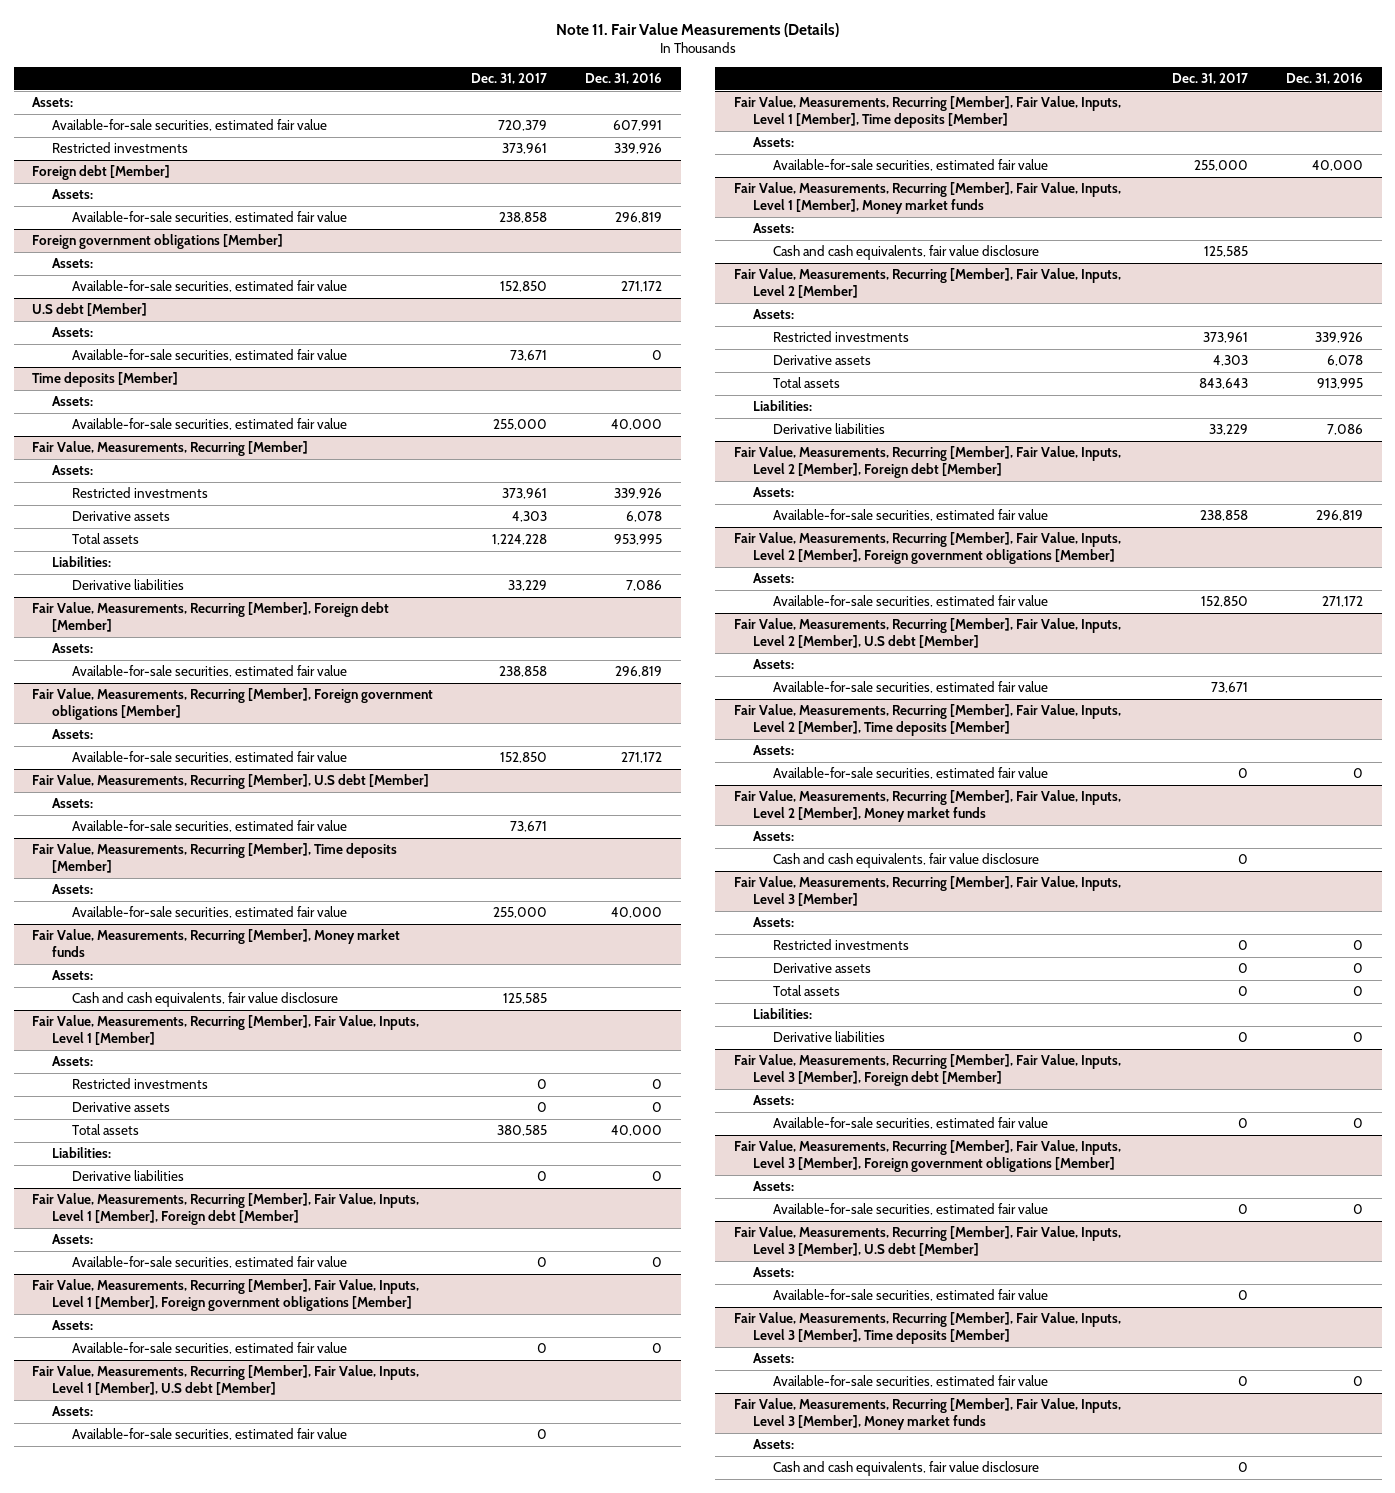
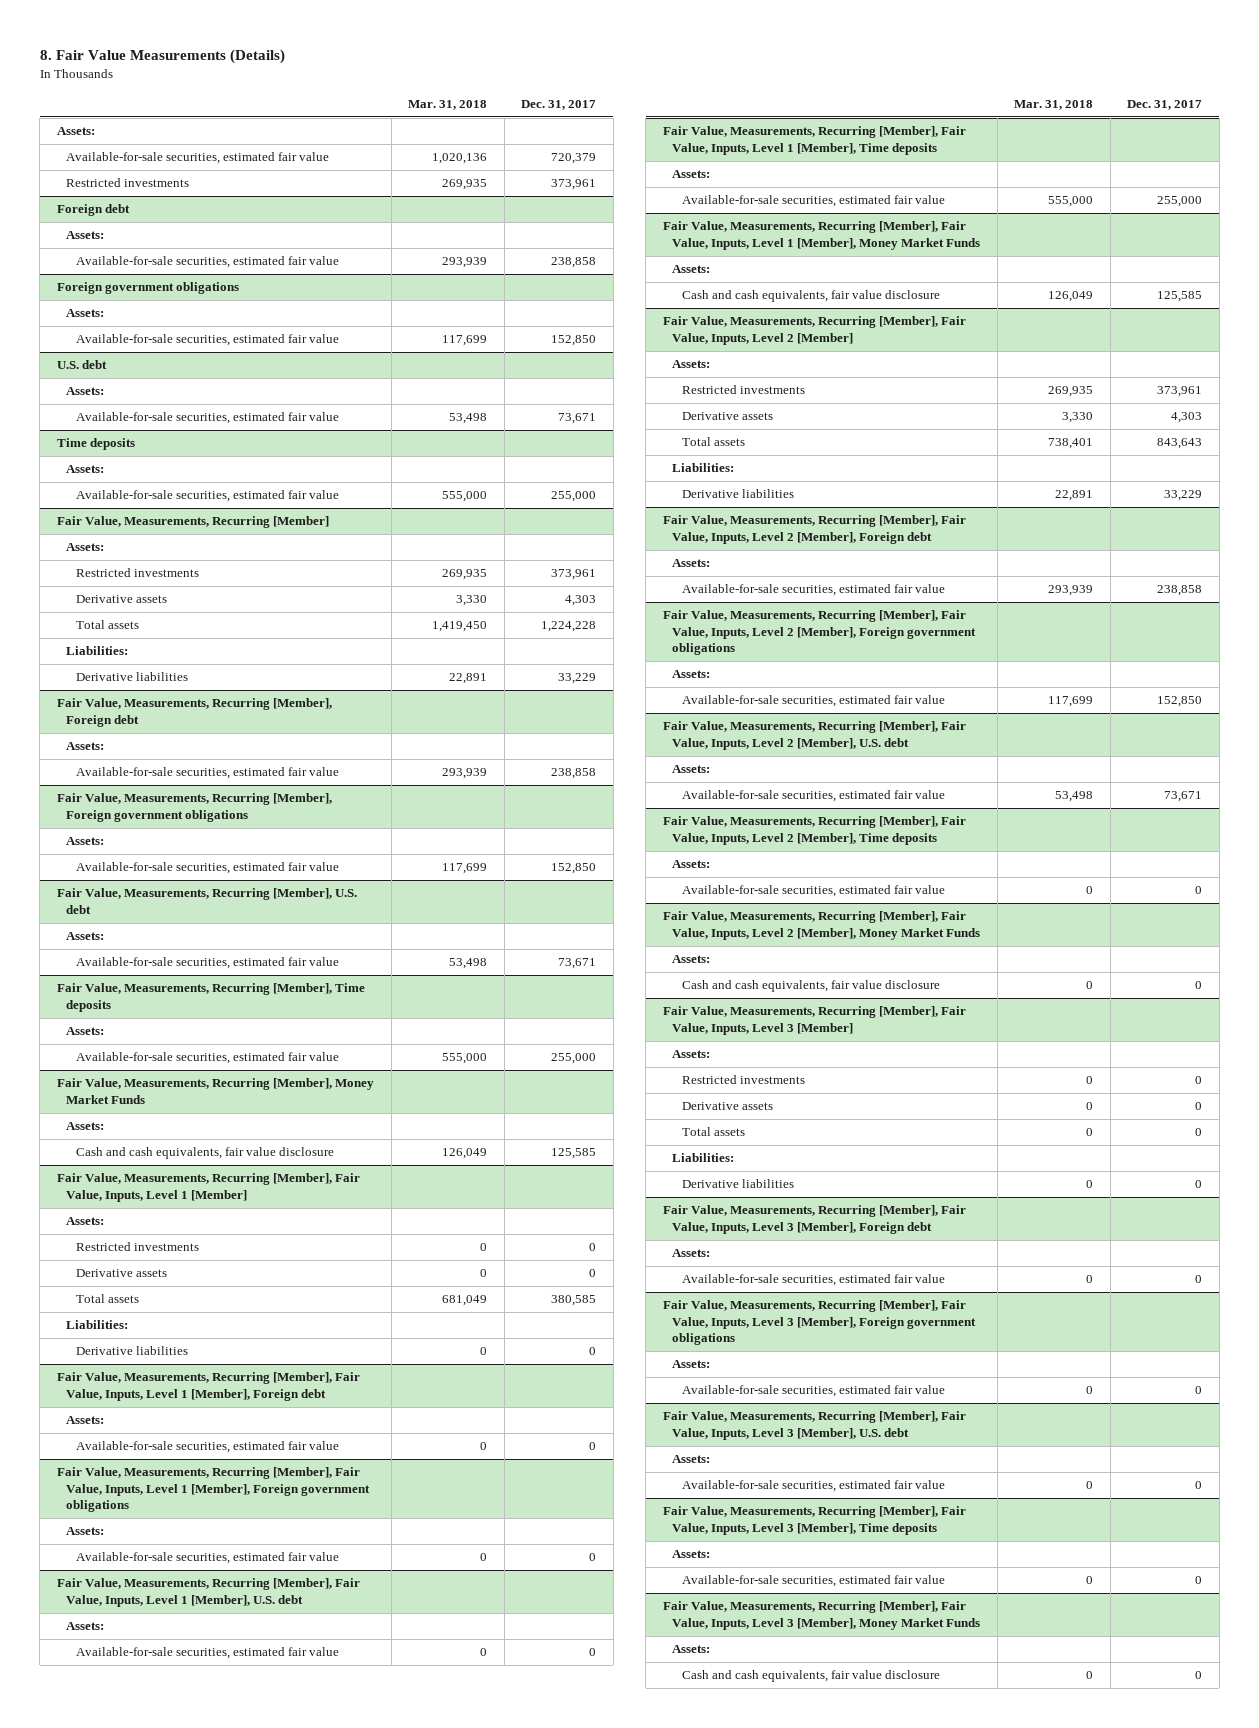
- Note 11. Fair Value Measurements (Details)
+ 8. Fair Value Measurements (Details)
- | Dec. 31, 2017 | Dec. 31, 2016
+ | Mar. 31, 2018 | Dec. 31, 2017
- Foreign debt [Member]
+ Foreign debt
- Foreign government obligations [Member]
+ Foreign government obligations
- U.S debt [Member]
+ U.S. debt
- Time deposits [Member]
+ Time deposits
- Fair Value, Measurements, Recurring [Member], Foreign debt [Member]
+ Fair Value, Measurements, Recurring [Member], Foreign debt
- Fair Value, Measurements, Recurring [Member], Foreign government obligations [Member]
+ Fair Value, Measurements, Recurring [Member], Foreign government obligations
- Fair Value, Measurements, Recurring [Member], U.S debt [Member]
+ Fair Value, Measurements, Recurring [Member], U.S. debt
- Fair Value, Measurements, Recurring [Member], Time deposits [Member]
+ Fair Value, Measurements, Recurring [Member], Time deposits
- Fair Value, Measurements, Recurring [Member], Money market funds
+ Fair Value, Measurements, Recurring [Member], Money Market Funds
- Fair Value, Measurements, Recurring [Member], Fair Value, Inputs, Level 1 [Member], Foreign debt [Member]
+ Fair Value, Measurements, Recurring [Member], Fair Value, Inputs, Level 1 [Member], Foreign debt
- Fair Value, Measurements, Recurring [Member], Fair Value, Inputs, Level 1 [Member], Foreign government obligations [Member]
+ Fair Value, Measurements, Recurring [Member], Fair Value, Inputs, Level 1 [Member], Foreign government obligations
- Fair Value, Measurements, Recurring [Member], Fair Value, Inputs, Level 1 [Member], U.S debt [Member]
+ Fair Value, Measurements, Recurring [Member], Fair Value, Inputs, Level 1 [Member], U.S. debt
- Fair Value, Measurements, Recurring [Member], Fair Value, Inputs, Level 1 [Member], Time deposits [Member]
+ Fair Value, Measurements, Recurring [Member], Fair Value, Inputs, Level 1 [Member], Time deposits
- Fair Value, Measurements, Recurring [Member], Fair Value, Inputs, Level 1 [Member], Money market funds
+ Fair Value, Measurements, Recurring [Member], Fair Value, Inputs, Level 1 [Member], Money Market Funds
- Fair Value, Measurements, Recurring [Member], Fair Value, Inputs, Level 2 [Member], Foreign debt [Member]
+ Fair Value, Measurements, Recurring [Member], Fair Value, Inputs, Level 2 [Member], Foreign debt
- Fair Value, Measurements, Recurring [Member], Fair Value, Inputs, Level 2 [Member], Foreign government obligations [Member]
+ Fair Value, Measurements, Recurring [Member], Fair Value, Inputs, Level 2 [Member], Foreign government obligations
- Fair Value, Measurements, Recurring [Member], Fair Value, Inputs, Level 2 [Member], U.S debt [Member]
+ Fair Value, Measurements, Recurring [Member], Fair Value, Inputs, Level 2 [Member], U.S. debt
- Fair Value, Measurements, Recurring [Member], Fair Value, Inputs, Level 2 [Member], Time deposits [Member]
+ Fair Value, Measurements, Recurring [Member], Fair Value, Inputs, Level 2 [Member], Time deposits
- Fair Value, Measurements, Recurring [Member], Fair Value, Inputs, Level 2 [Member], Money market funds
+ Fair Value, Measurements, Recurring [Member], Fair Value, Inputs, Level 2 [Member], Money Market Funds
- Fair Value, Measurements, Recurring [Member], Fair Value, Inputs, Level 3 [Member], Foreign debt [Member]
+ Fair Value, Measurements, Recurring [Member], Fair Value, Inputs, Level 3 [Member], Foreign debt
- Fair Value, Measurements, Recurring [Member], Fair Value, Inputs, Level 3 [Member], Foreign government obligations [Member]
+ Fair Value, Measurements, Recurring [Member], Fair Value, Inputs, Level 3 [Member], Foreign government obligations
- Fair Value, Measurements, Recurring [Member], Fair Value, Inputs, Level 3 [Member], U.S debt [Member]
+ Fair Value, Measurements, Recurring [Member], Fair Value, Inputs, Level 3 [Member], U.S. debt
- Fair Value, Measurements, Recurring [Member], Fair Value, Inputs, Level 3 [Member], Time deposits [Member]
+ Fair Value, Measurements, Recurring [Member], Fair Value, Inputs, Level 3 [Member], Time deposits
- Fair Value, Measurements, Recurring [Member], Fair Value, Inputs, Level 3 [Member], Money market funds
+ Fair Value, Measurements, Recurring [Member], Fair Value, Inputs, Level 3 [Member], Money Market Funds

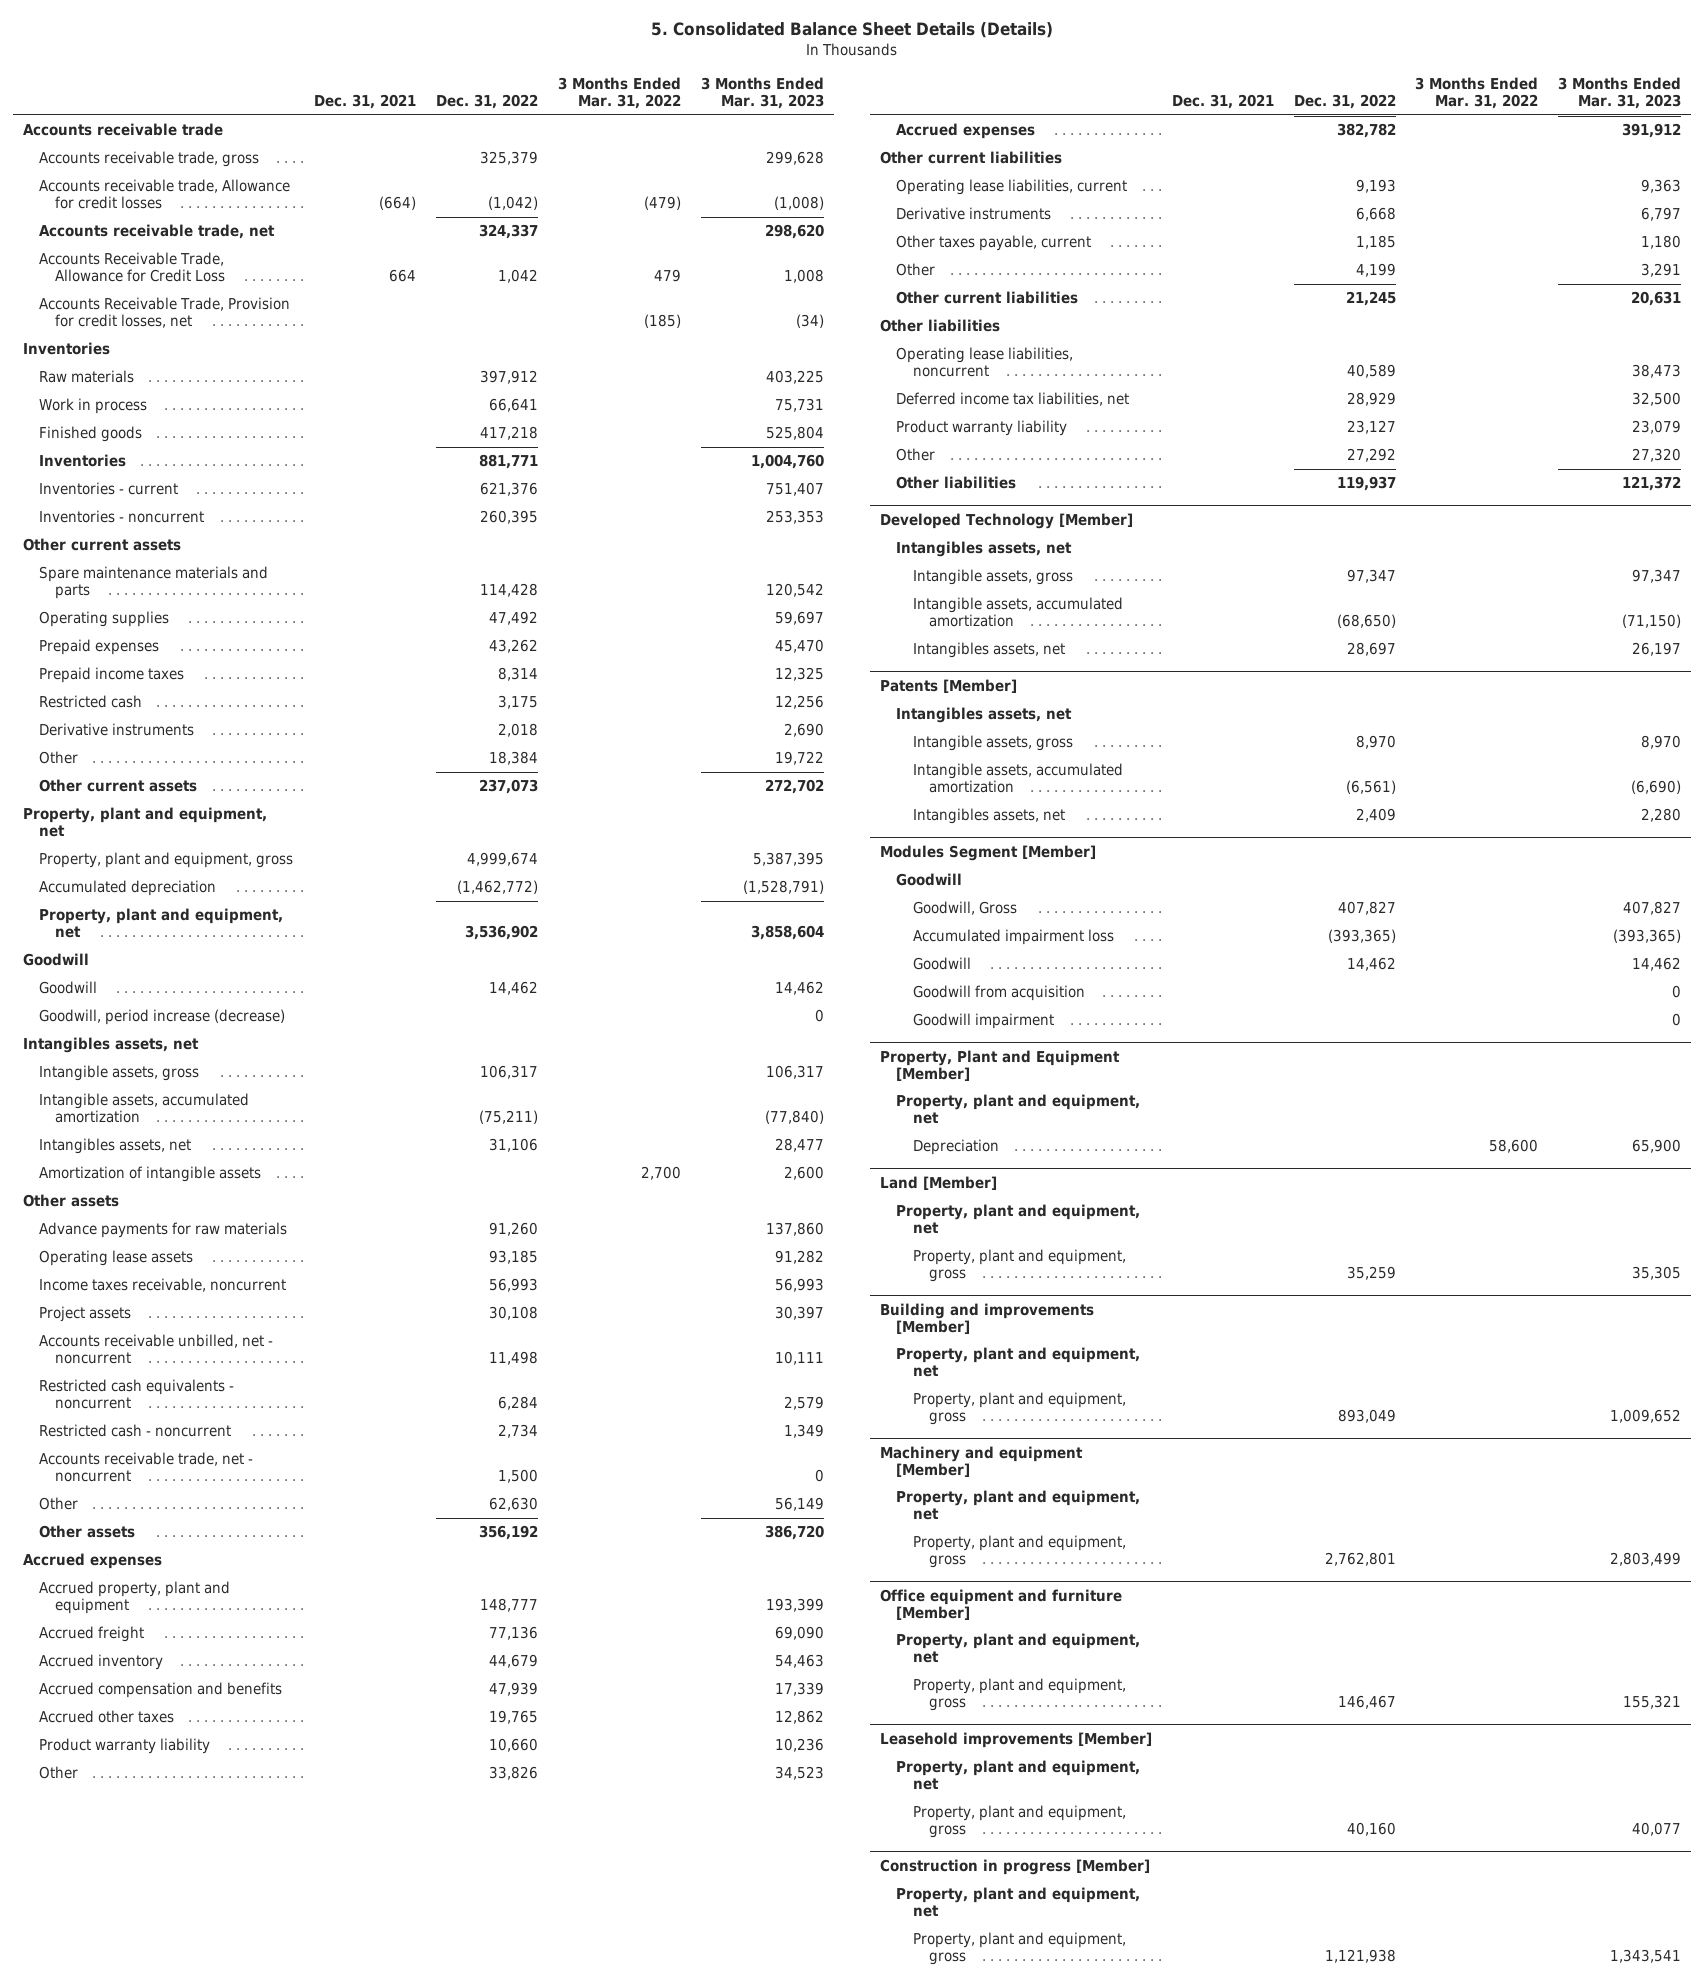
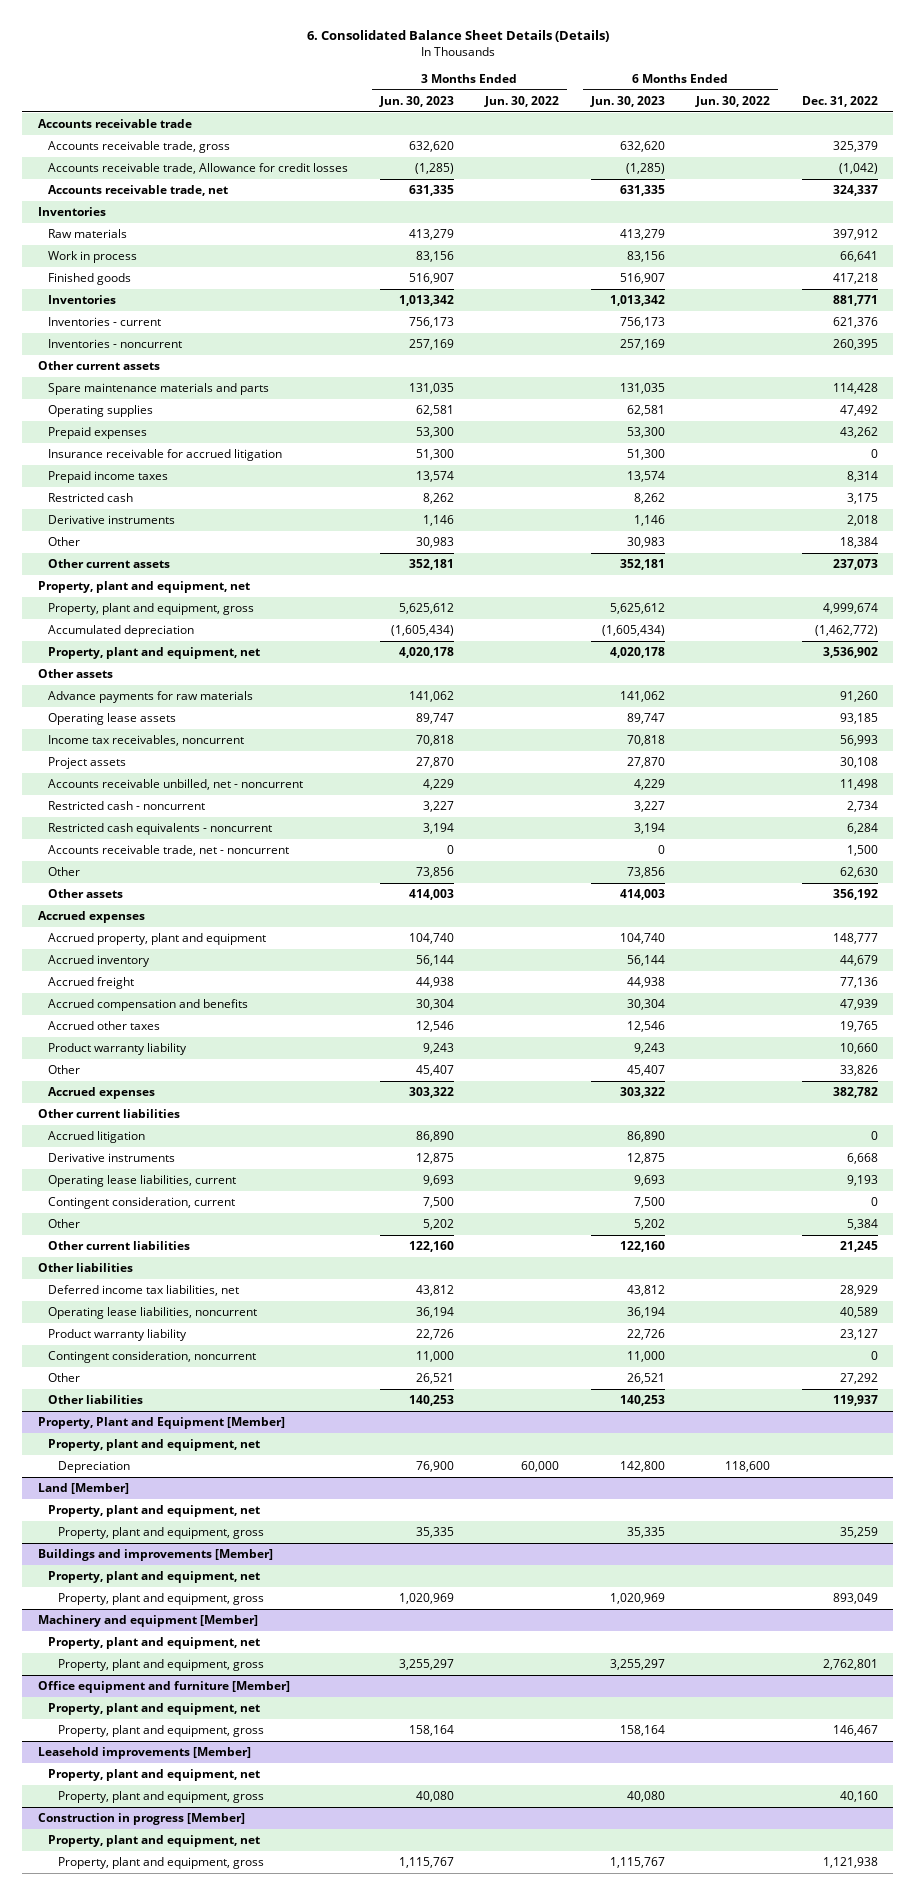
- 5. Consolidated Balance Sheet Details (Details)
+ 6. Consolidated Balance Sheet Details (Details)
- | Dec. 31, 2021 | Dec. 31, 2022 | 3 Months Ended Mar. 31, 2022 | 3 Months Ended Mar. 31, 2023
+ | 3 Months Ended Jun. 30, 2023 | 3 Months Ended Jun. 30, 2022 | 6 Months Ended Jun. 30, 2023 | 6 Months Ended Jun. 30, 2022 | Dec. 31, 2022
- Accounts Receivable Trade, Allowance for Credit Loss | 664 | 1,042 | 479 | 1,008
- Accounts Receivable Trade, Provision for credit losses, net | | | (185) | (34)
+ Insurance receivable for accrued litigation | 51,300 | | 51,300 | | 0
- Goodwill
- Goodwill | | 14,462 | | 14,462
- Goodwill, period increase (decrease) | | | | 0
- Intangibles assets, net
- Intangible assets, gross | | 106,317 | | 106,317
- Intangible assets, accumulated amortization | | (75,211) | | (77,840)
- Intangibles assets, net | | 31,106 | | 28,477
- Amortization of intangible assets | | | 2,700 | 2,600
- Income taxes receivable, noncurrent | | 56,993 | | 56,993
+ Income tax receivables, noncurrent | 70,818 | | 70,818 | | 56,993
moved down: Restricted cash equivalents - noncurrent | 3,194 | | 3,194 | | 6,284
moved down: Accrued freight | 44,938 | | 44,938 | | 77,136
+ Accrued litigation | 86,890 | | 86,890 | | 0
- Other taxes payable, current | | 1,185 | | 1,180
- Other | | 4,199 | | 3,291
moved down: Operating lease liabilities, current | 9,693 | | 9,693 | | 9,193
+ Contingent consideration, current | 7,500 | | 7,500 | | 0
+ Other | 5,202 | | 5,202 | | 5,384
moved down: Operating lease liabilities, noncurrent | 36,194 | | 36,194 | | 40,589
+ Contingent consideration, noncurrent | 11,000 | | 11,000 | | 0
- Developed Technology [Member]
- Intangibles assets, net
- Intangible assets, gross | | 97,347 | | 97,347
- Intangible assets, accumulated amortization | | (68,650) | | (71,150)
- Intangibles assets, net | | 28,697 | | 26,197
- Patents [Member]
- Intangibles assets, net
- Intangible assets, gross | | 8,970 | | 8,970
- Intangible assets, accumulated amortization | | (6,561) | | (6,690)
- Intangibles assets, net | | 2,409 | | 2,280
- Modules Segment [Member]
- Goodwill
- Goodwill, Gross | | 407,827 | | 407,827
- Accumulated impairment loss | | (393,365) | | (393,365)
- Goodwill | | 14,462 | | 14,462
- Goodwill from acquisition | | | | 0
- Goodwill impairment | | | | 0
- Building and improvements [Member]
+ Buildings and improvements [Member]

